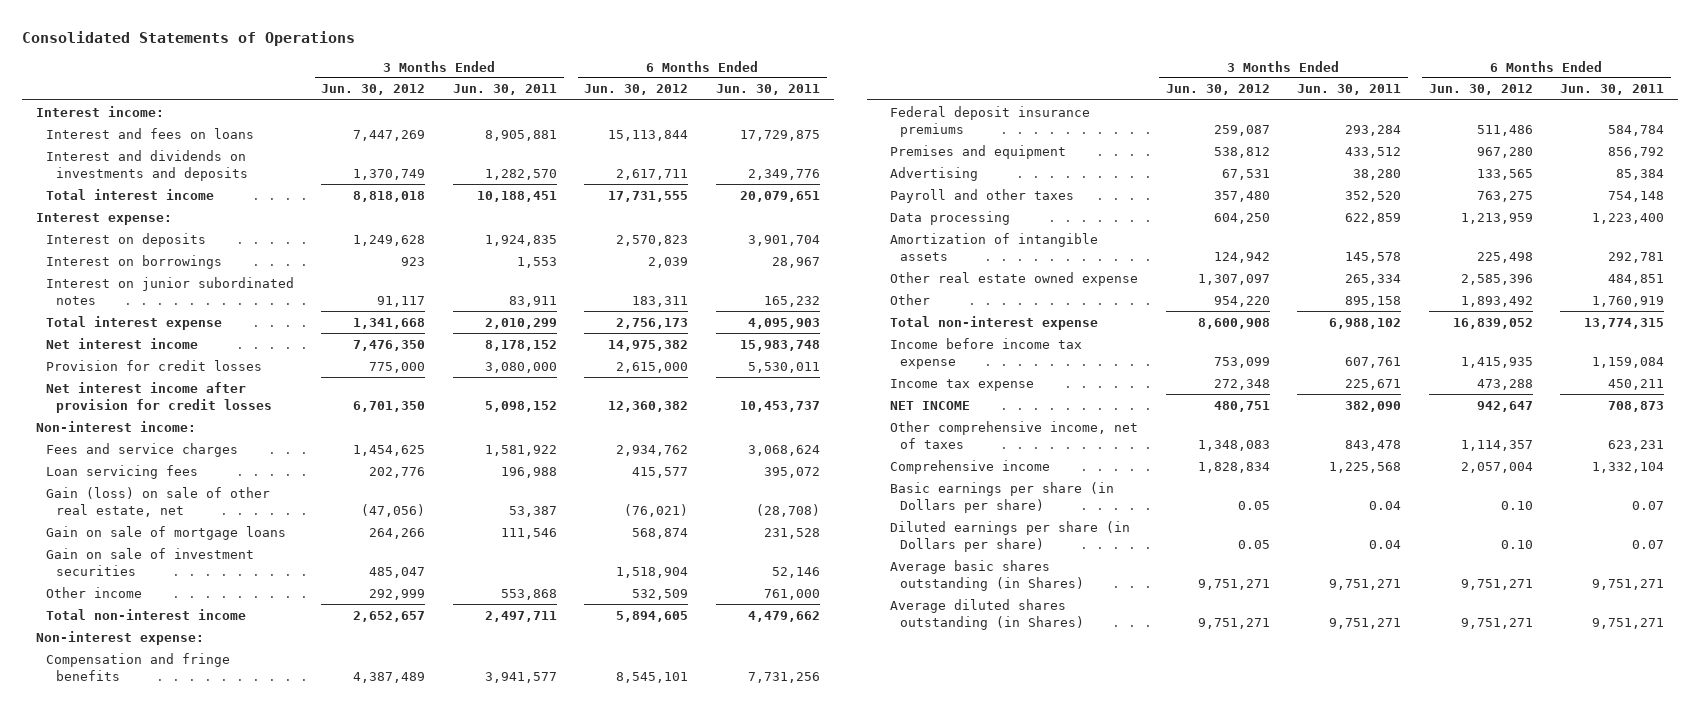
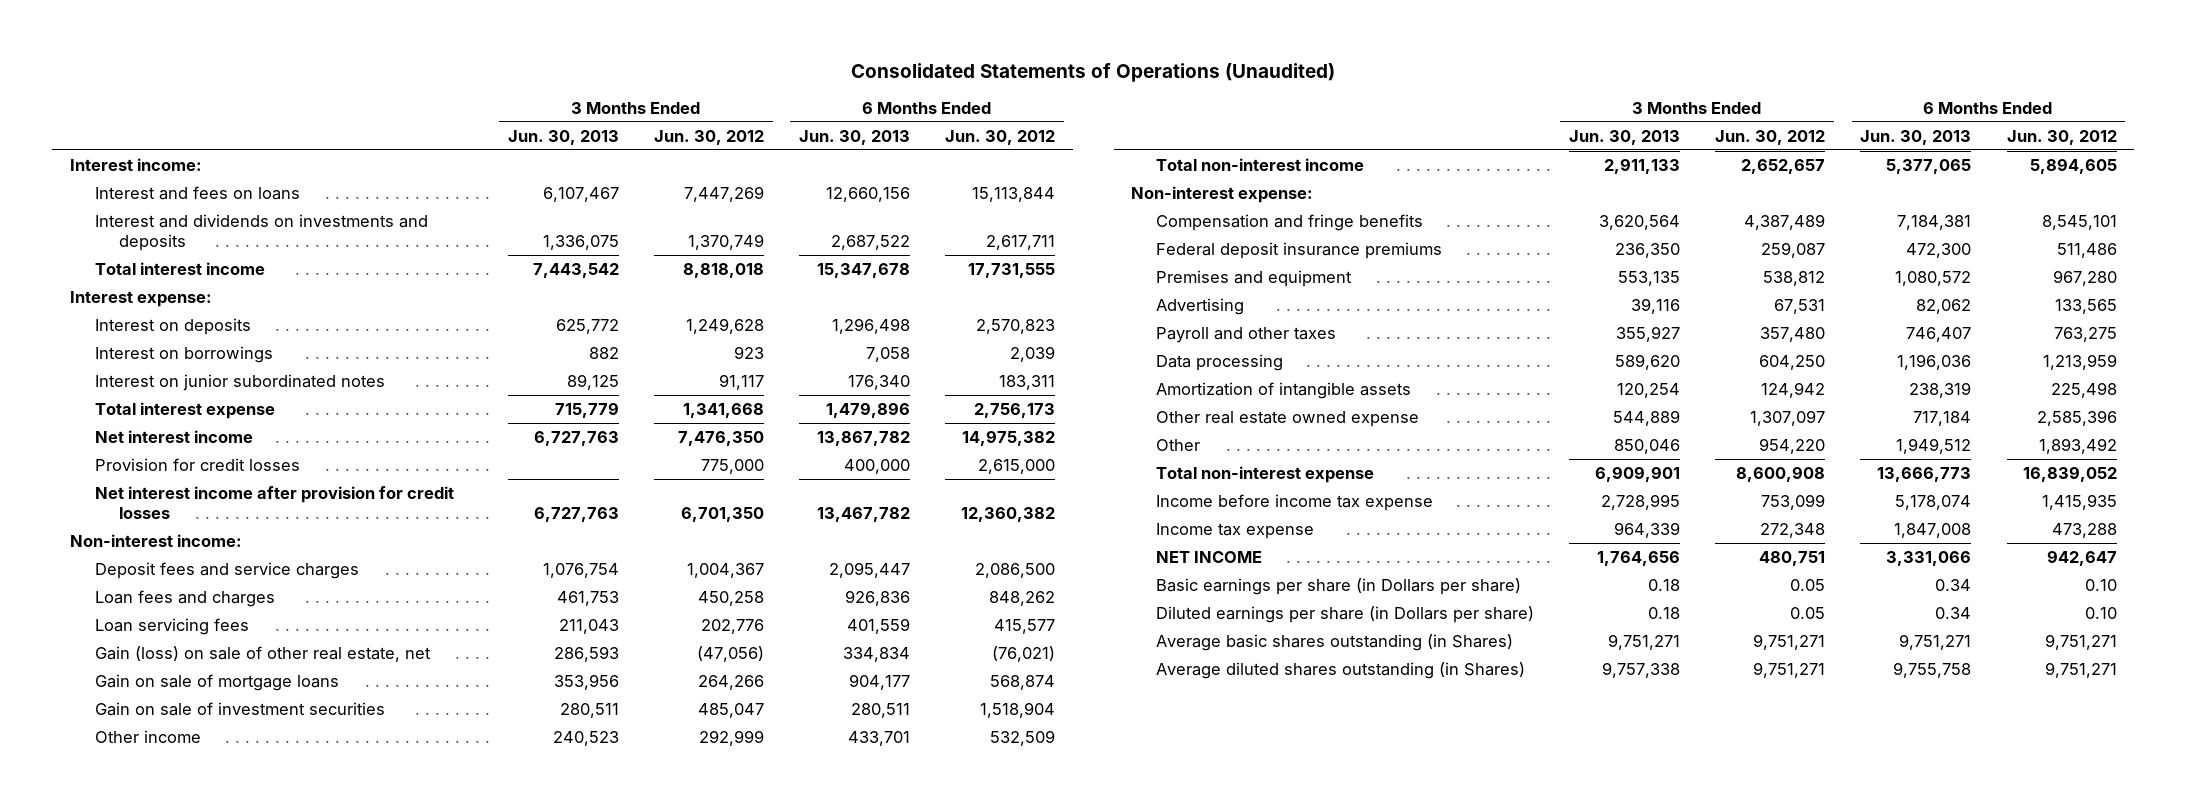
- Consolidated Statements of Operations
+ Consolidated Statements of Operations (Unaudited)
- | 3 Months Ended Jun. 30, 2012 | 3 Months Ended Jun. 30, 2011 | 6 Months Ended Jun. 30, 2012 | 6 Months Ended Jun. 30, 2011
+ | 3 Months Ended Jun. 30, 2013 | 3 Months Ended Jun. 30, 2012 | 6 Months Ended Jun. 30, 2013 | 6 Months Ended Jun. 30, 2012
- Fees and service charges | 1,454,625 | 1,581,922 | 2,934,762 | 3,068,624
+ Deposit fees and service charges | 1,076,754 | 1,004,367 | 2,095,447 | 2,086,500
+ Loan fees and charges | 461,753 | 450,258 | 926,836 | 848,262
- Other comprehensive income, net of taxes | 1,348,083 | 843,478 | 1,114,357 | 623,231
- Comprehensive income | 1,828,834 | 1,225,568 | 2,057,004 | 1,332,104

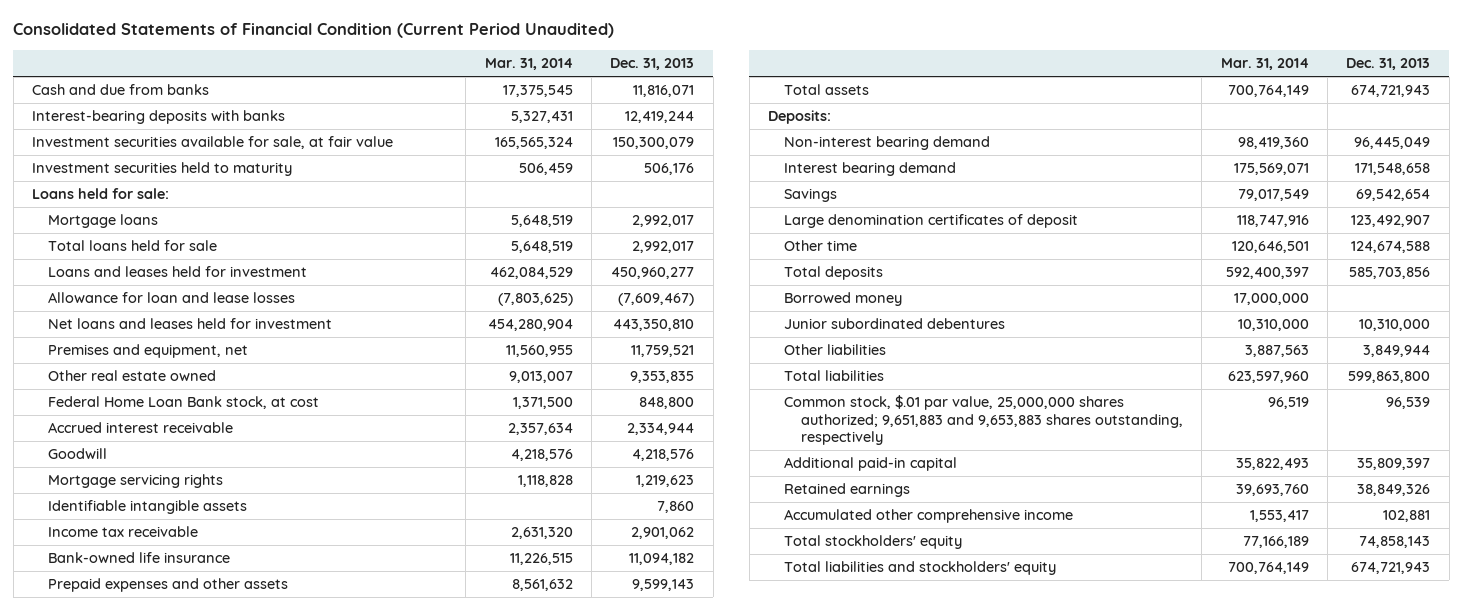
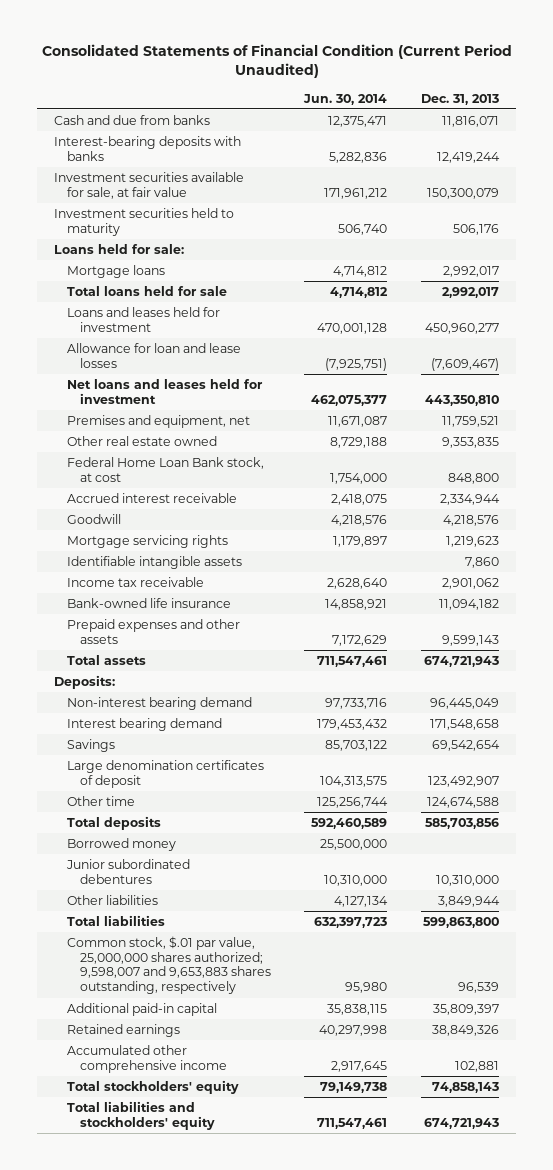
- | Mar. 31, 2014 | Dec. 31, 2013
+ | Jun. 30, 2014 | Dec. 31, 2013
- Common stock, $.01 par value, 25,000,000 shares authorized; 9,651,883 and 9,653,883 shares outstanding, respectively | 96,519 | 96,539
+ Common stock, $.01 par value, 25,000,000 shares authorized; 9,598,007 and 9,653,883 shares outstanding, respectively | 95,980 | 96,539

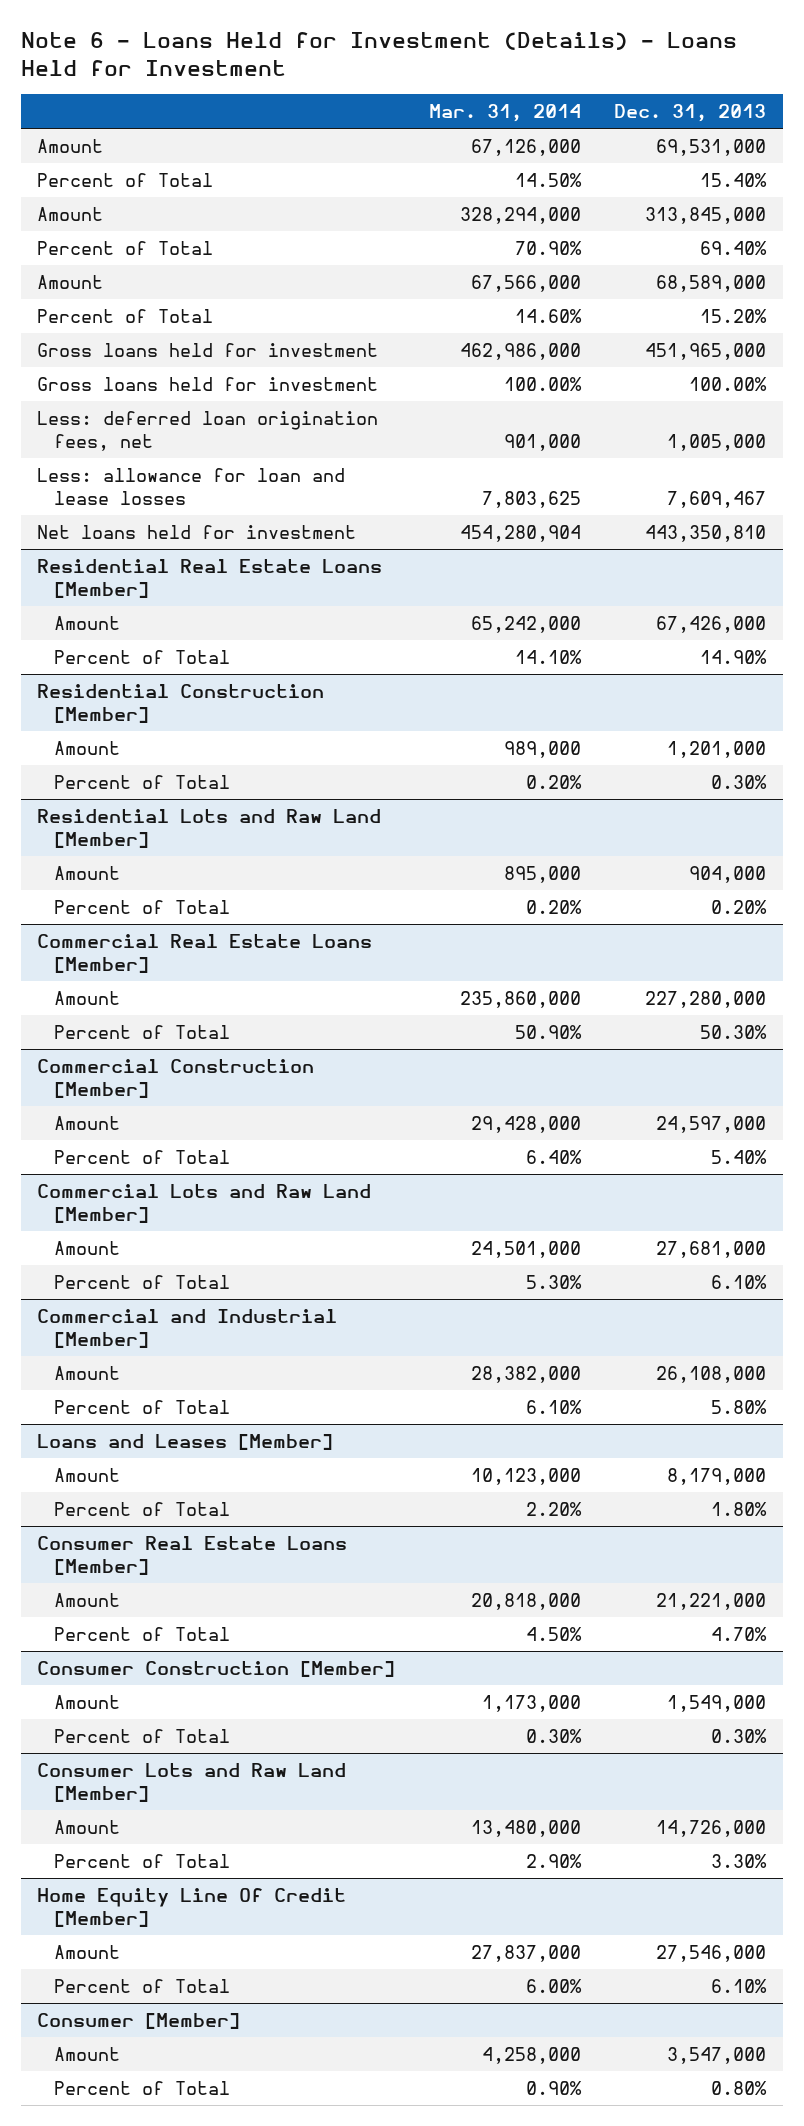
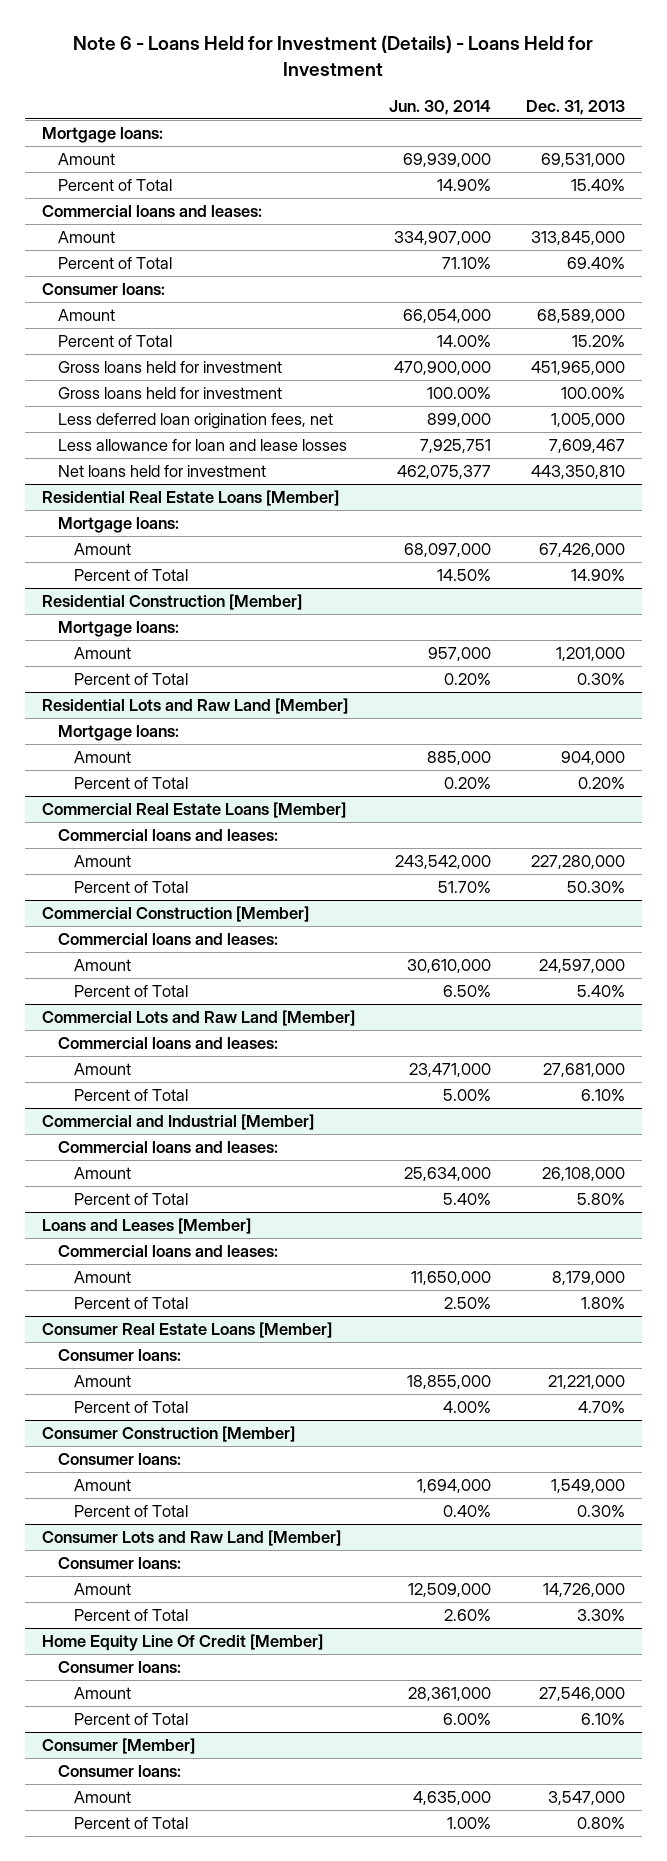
- | Mar. 31, 2014 | Dec. 31, 2013
+ | Jun. 30, 2014 | Dec. 31, 2013
+ Mortgage loans:
+ Commercial loans and leases:
+ Consumer loans:
- Less: deferred loan origination fees, net | 901,000 | 1,005,000
- Less: allowance for loan and lease losses | 7,803,625 | 7,609,467
+ Less deferred loan origination fees, net | 899,000 | 1,005,000
+ Less allowance for loan and lease losses | 7,925,751 | 7,609,467
@ Residential Real Estate Loans [Member]
+ Mortgage loans:
@ Residential Construction [Member]
+ Mortgage loans:
@ Residential Lots and Raw Land [Member]
+ Mortgage loans:
@ Commercial Real Estate Loans [Member]
+ Commercial loans and leases:
@ Commercial Construction [Member]
+ Commercial loans and leases:
@ Commercial Lots and Raw Land [Member]
+ Commercial loans and leases:
@ Commercial and Industrial [Member]
+ Commercial loans and leases:
@ Loans and Leases [Member]
+ Commercial loans and leases:
@ Consumer Real Estate Loans [Member]
+ Consumer loans:
@ Consumer Construction [Member]
+ Consumer loans:
@ Consumer Lots and Raw Land [Member]
+ Consumer loans:
@ Home Equity Line Of Credit [Member]
+ Consumer loans:
@ Consumer [Member]
+ Consumer loans:

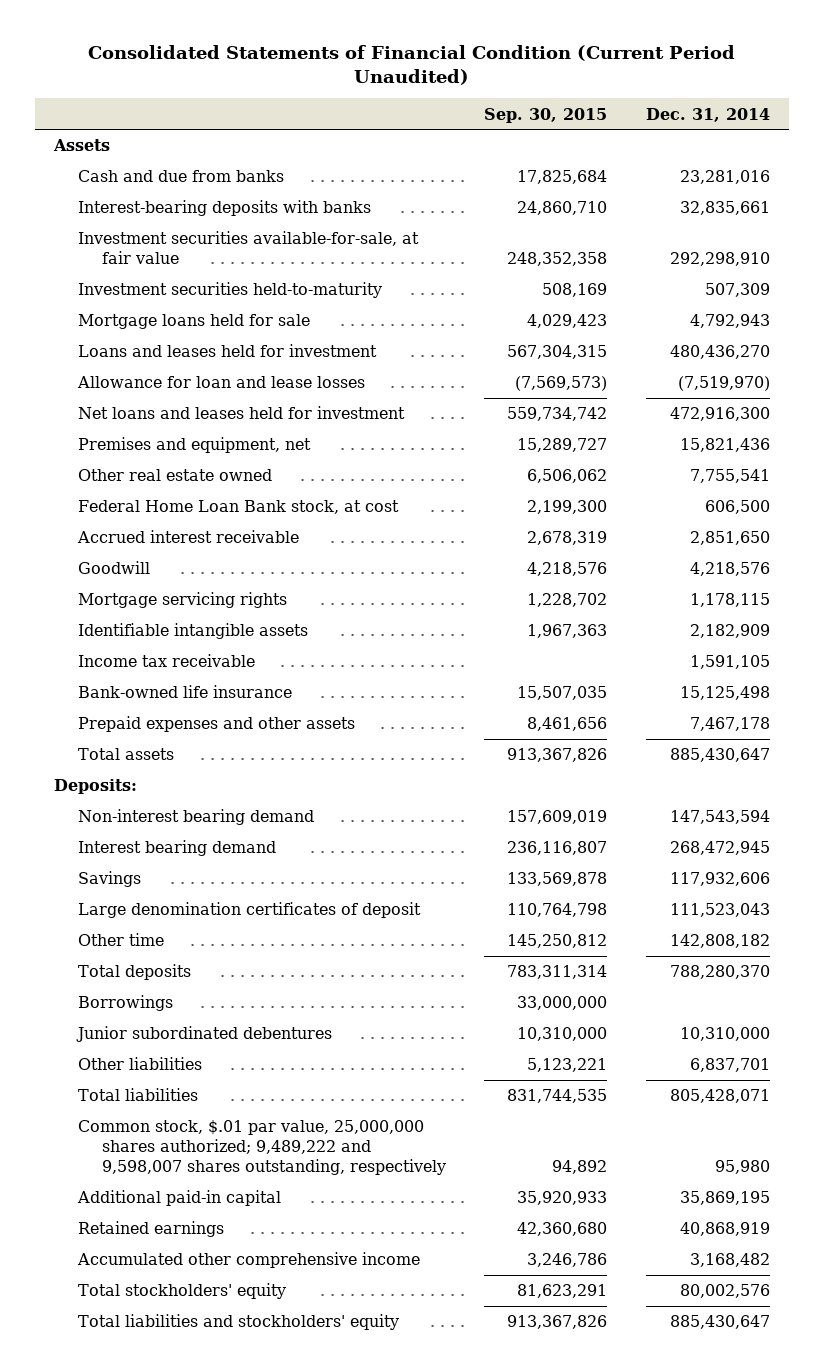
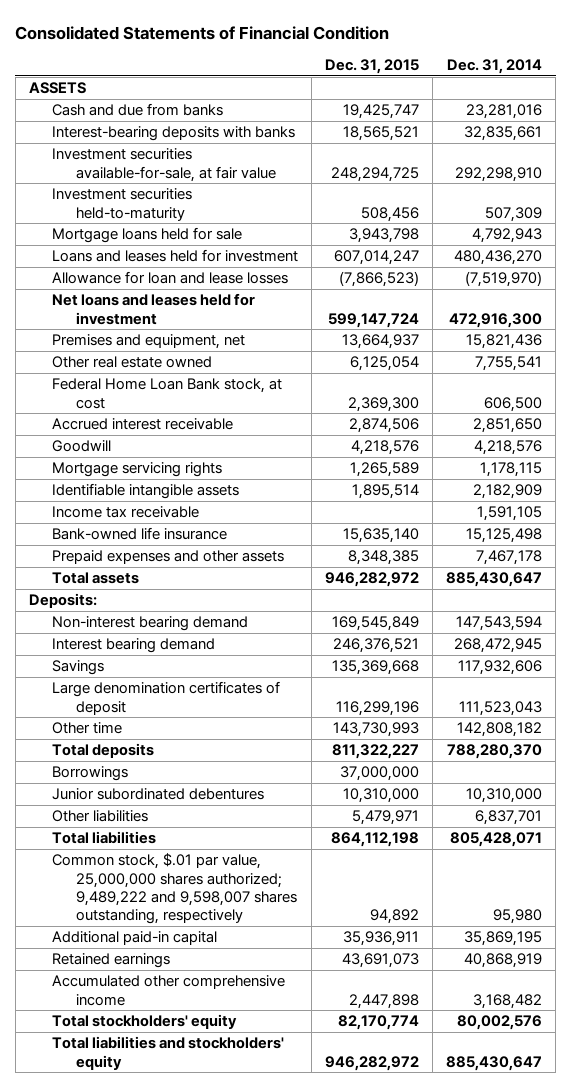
- Consolidated Statements of Financial Condition (Current Period Unaudited)
+ Consolidated Statements of Financial Condition
- | Sep. 30, 2015 | Dec. 31, 2014
+ | Dec. 31, 2015 | Dec. 31, 2014
- Assets
+ ASSETS

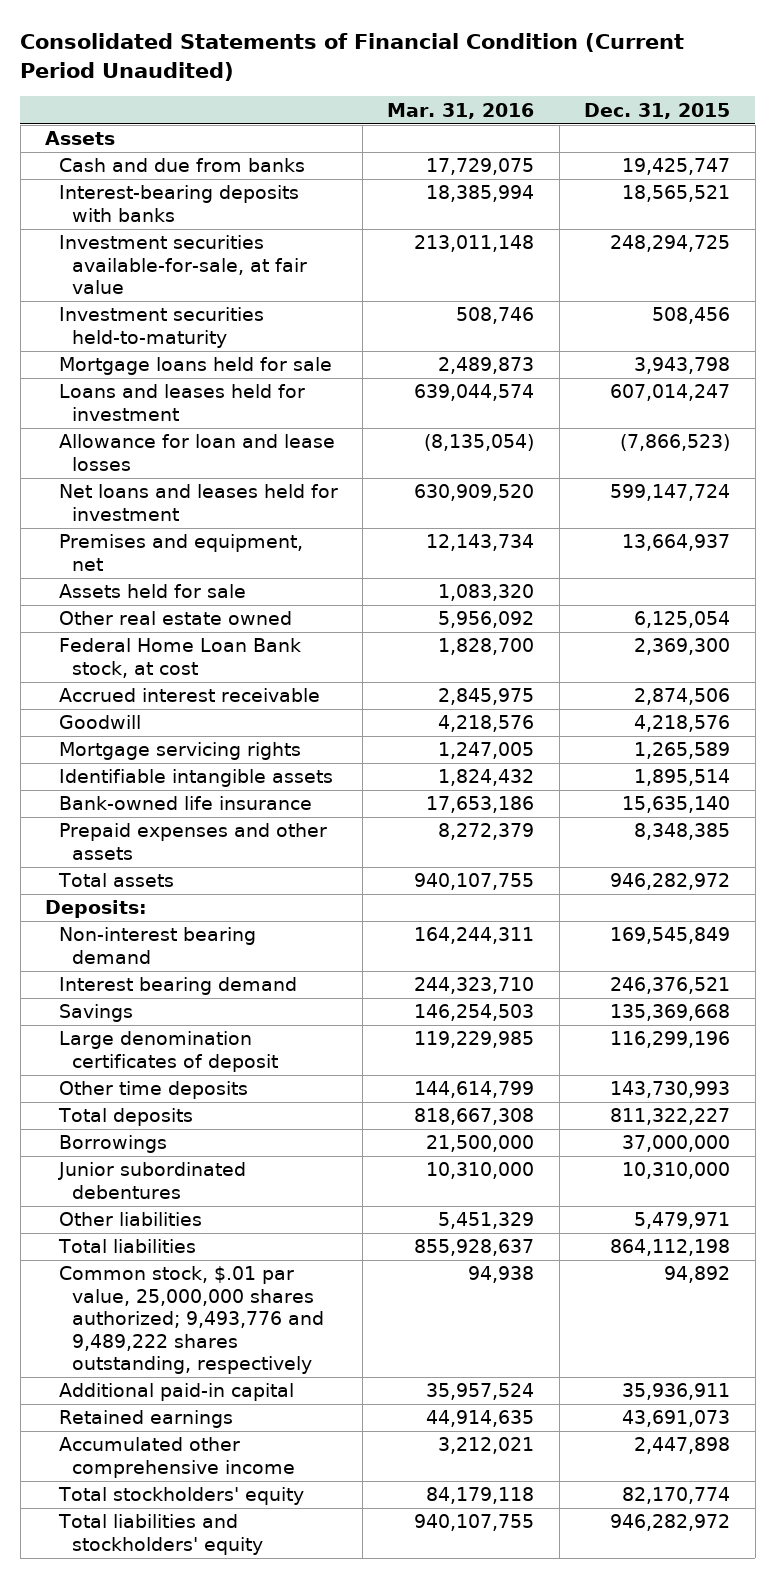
- Consolidated Statements of Financial Condition
+ Consolidated Statements of Financial Condition (Current Period Unaudited)
- | Dec. 31, 2015 | Dec. 31, 2014
+ | Mar. 31, 2016 | Dec. 31, 2015
- ASSETS
+ Assets
+ Assets held for sale | 1,083,320 |
- Income tax receivable | | 1,591,105
- Other time | 143,730,993 | 142,808,182
+ Other time deposits | 144,614,799 | 143,730,993
- Common stock, $.01 par value, 25,000,000 shares authorized; 9,489,222 and 9,598,007 shares outstanding, respectively | 94,892 | 95,980
+ Common stock, $.01 par value, 25,000,000 shares authorized; 9,493,776 and 9,489,222 shares outstanding, respectively | 94,938 | 94,892

